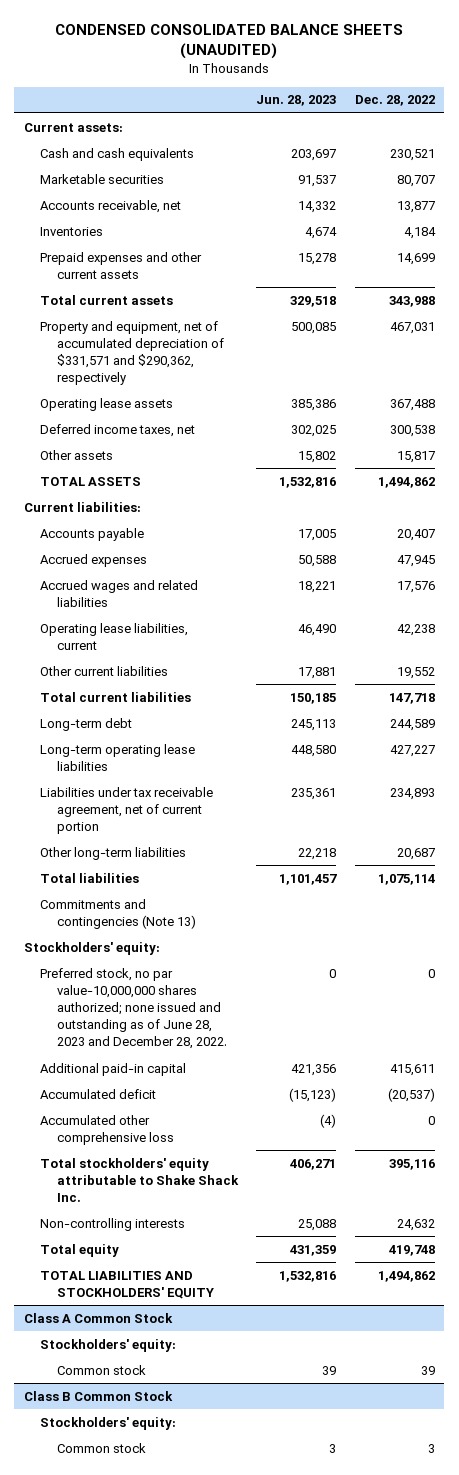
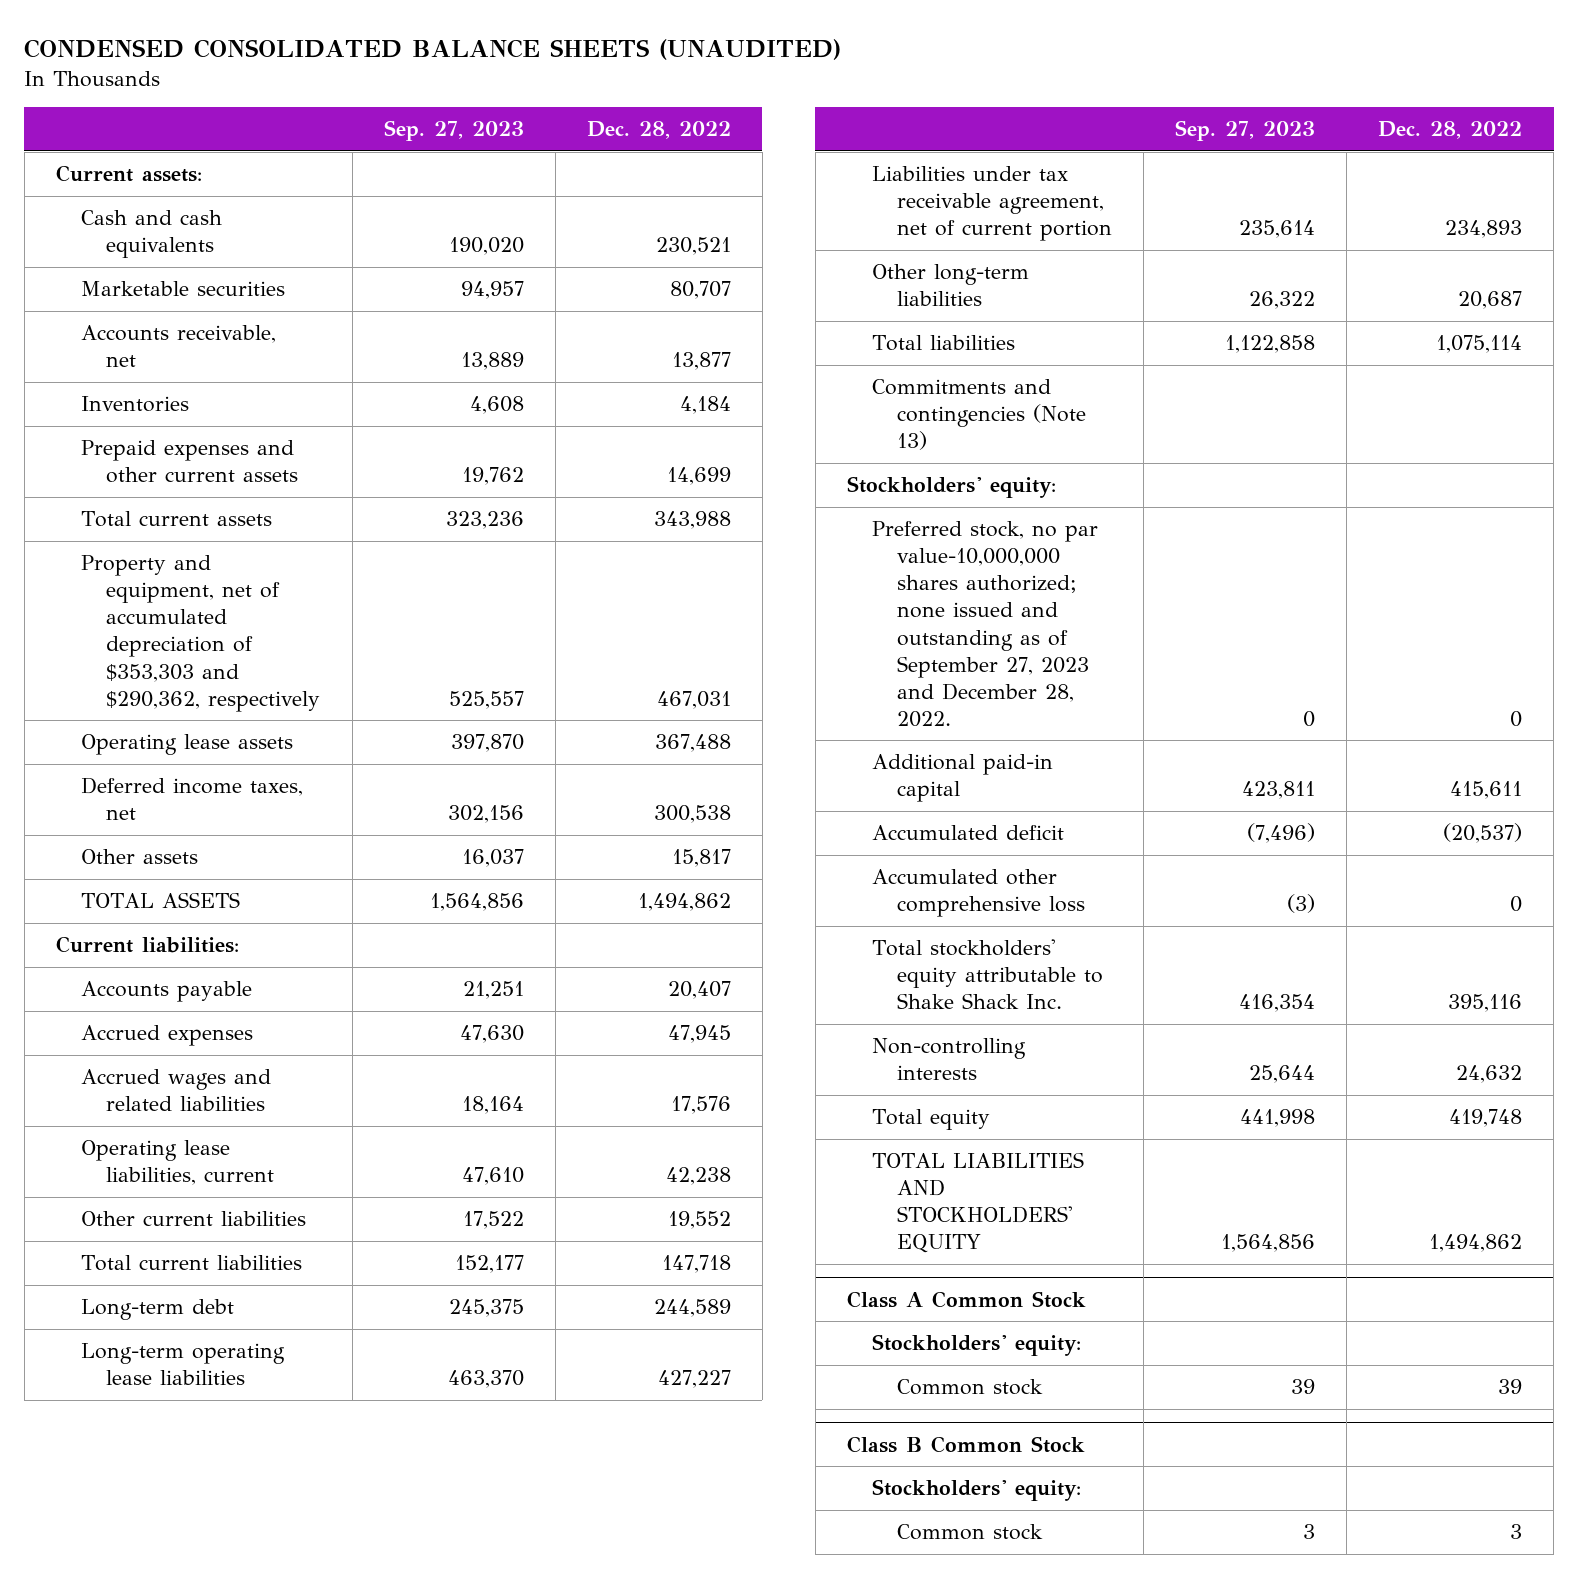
- | Jun. 28, 2023 | Dec. 28, 2022
+ | Sep. 27, 2023 | Dec. 28, 2022
- Property and equipment, net of accumulated depreciation of $331,571 and $290,362, respectively | 500,085 | 467,031
+ Property and equipment, net of accumulated depreciation of $353,303 and $290,362, respectively | 525,557 | 467,031
- Preferred stock, no par value-10,000,000 shares authorized; none issued and outstanding as of June 28, 2023 and December 28, 2022. | 0 | 0
+ Preferred stock, no par value-10,000,000 shares authorized; none issued and outstanding as of September 27, 2023 and December 28, 2022. | 0 | 0

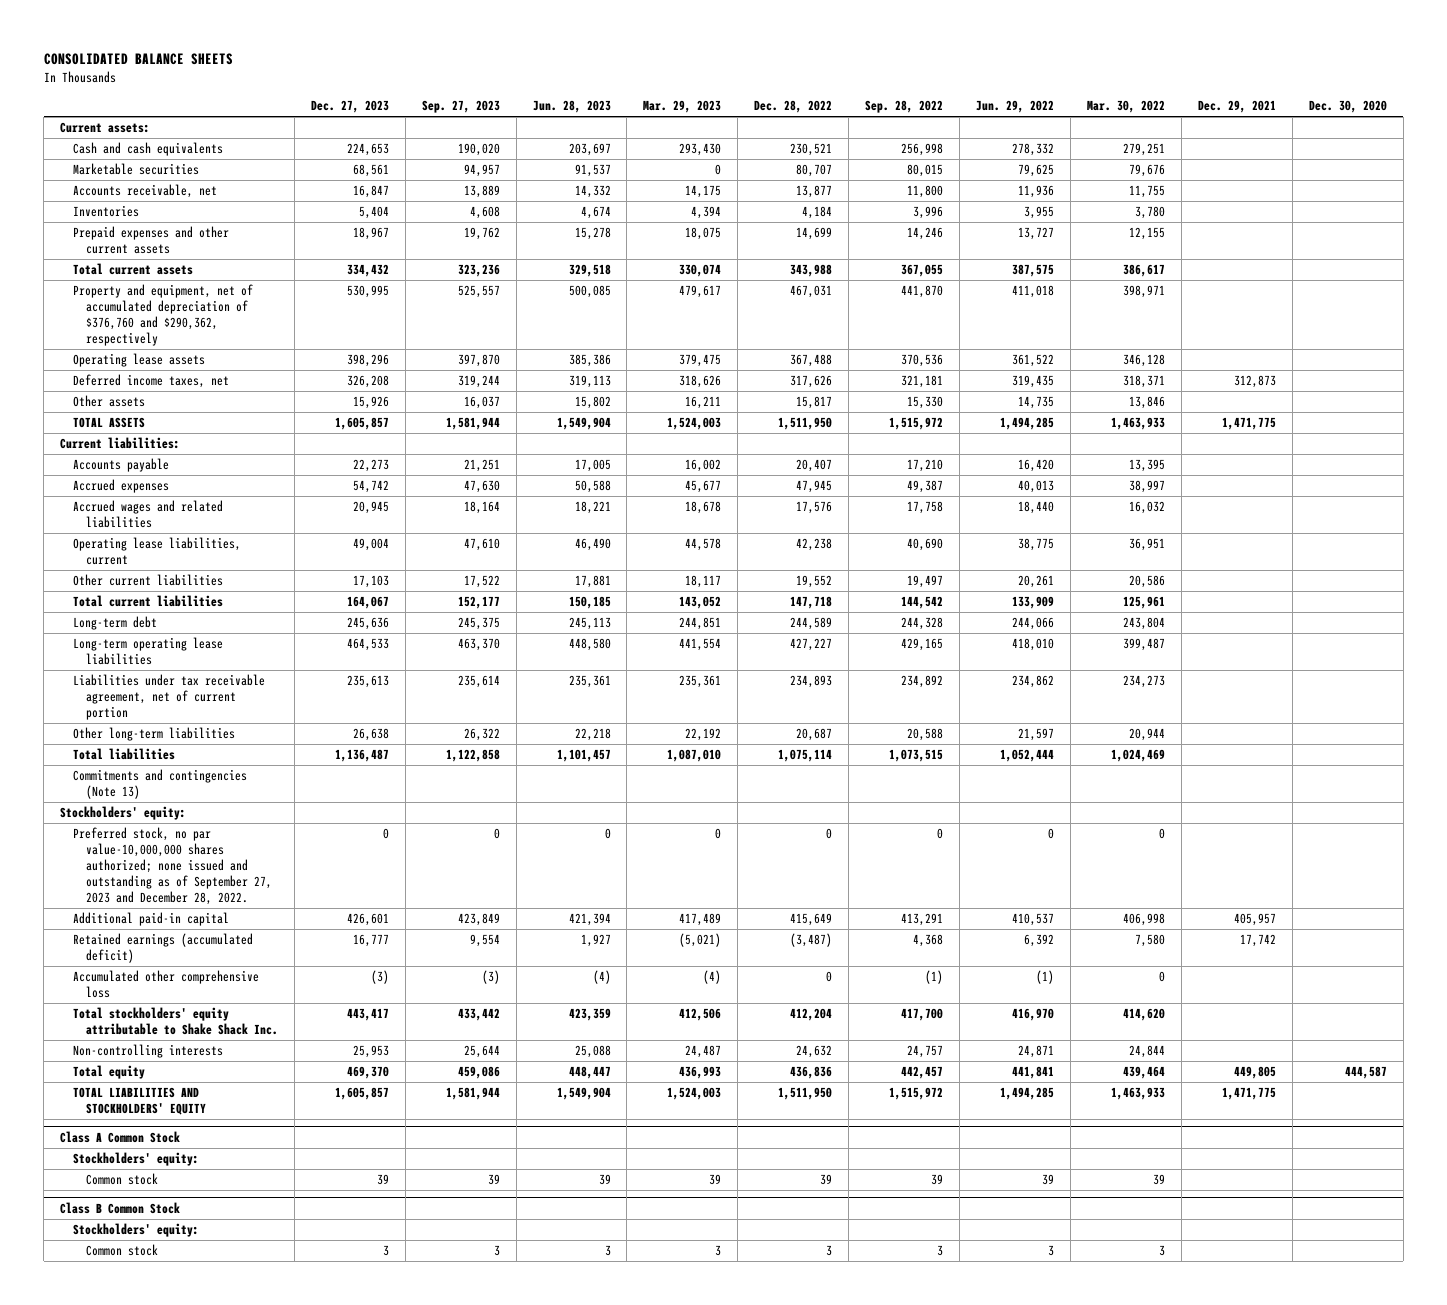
- CONDENSED CONSOLIDATED BALANCE SHEETS (UNAUDITED)
+ CONSOLIDATED BALANCE SHEETS
- | Sep. 27, 2023 | Dec. 28, 2022
+ | Dec. 27, 2023 | Sep. 27, 2023 | Jun. 28, 2023 | Mar. 29, 2023 | Dec. 28, 2022 | Sep. 28, 2022 | Jun. 29, 2022 | Mar. 30, 2022 | Dec. 29, 2021 | Dec. 30, 2020
- Property and equipment, net of accumulated depreciation of $353,303 and $290,362, respectively | 525,557 | 467,031
+ Property and equipment, net of accumulated depreciation of $376,760 and $290,362, respectively | 530,995 | 525,557 | 500,085 | 479,617 | 467,031 | 441,870 | 411,018 | 398,971 | |
- Deferred income taxes, net | 302,156 | 300,538
+ Deferred income taxes, net | 326,208 | 319,244 | 319,113 | 318,626 | 317,626 | 321,181 | 319,435 | 318,371 | 312,873 |
- TOTAL ASSETS | 1,564,856 | 1,494,862
+ TOTAL ASSETS | 1,605,857 | 1,581,944 | 1,549,904 | 1,524,003 | 1,511,950 | 1,515,972 | 1,494,285 | 1,463,933 | 1,471,775 |
- Additional paid-in capital | 423,811 | 415,611
- Accumulated deficit | (7,496) | (20,537)
+ Additional paid-in capital | 426,601 | 423,849 | 421,394 | 417,489 | 415,649 | 413,291 | 410,537 | 406,998 | 405,957 |
+ Retained earnings (accumulated deficit) | 16,777 | 9,554 | 1,927 | (5,021) | (3,487) | 4,368 | 6,392 | 7,580 | 17,742 |
- Total stockholders' equity attributable to Shake Shack Inc. | 416,354 | 395,116
+ Total stockholders' equity attributable to Shake Shack Inc. | 443,417 | 433,442 | 423,359 | 412,506 | 412,204 | 417,700 | 416,970 | 414,620 | |
- Total equity | 441,998 | 419,748
- TOTAL LIABILITIES AND STOCKHOLDERS' EQUITY | 1,564,856 | 1,494,862
+ Total equity | 469,370 | 459,086 | 448,447 | 436,993 | 436,836 | 442,457 | 441,841 | 439,464 | 449,805 | 444,587
+ TOTAL LIABILITIES AND STOCKHOLDERS' EQUITY | 1,605,857 | 1,581,944 | 1,549,904 | 1,524,003 | 1,511,950 | 1,515,972 | 1,494,285 | 1,463,933 | 1,471,775 |

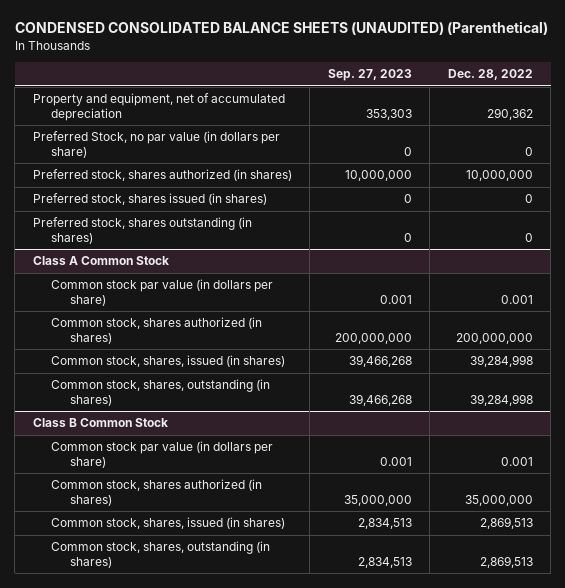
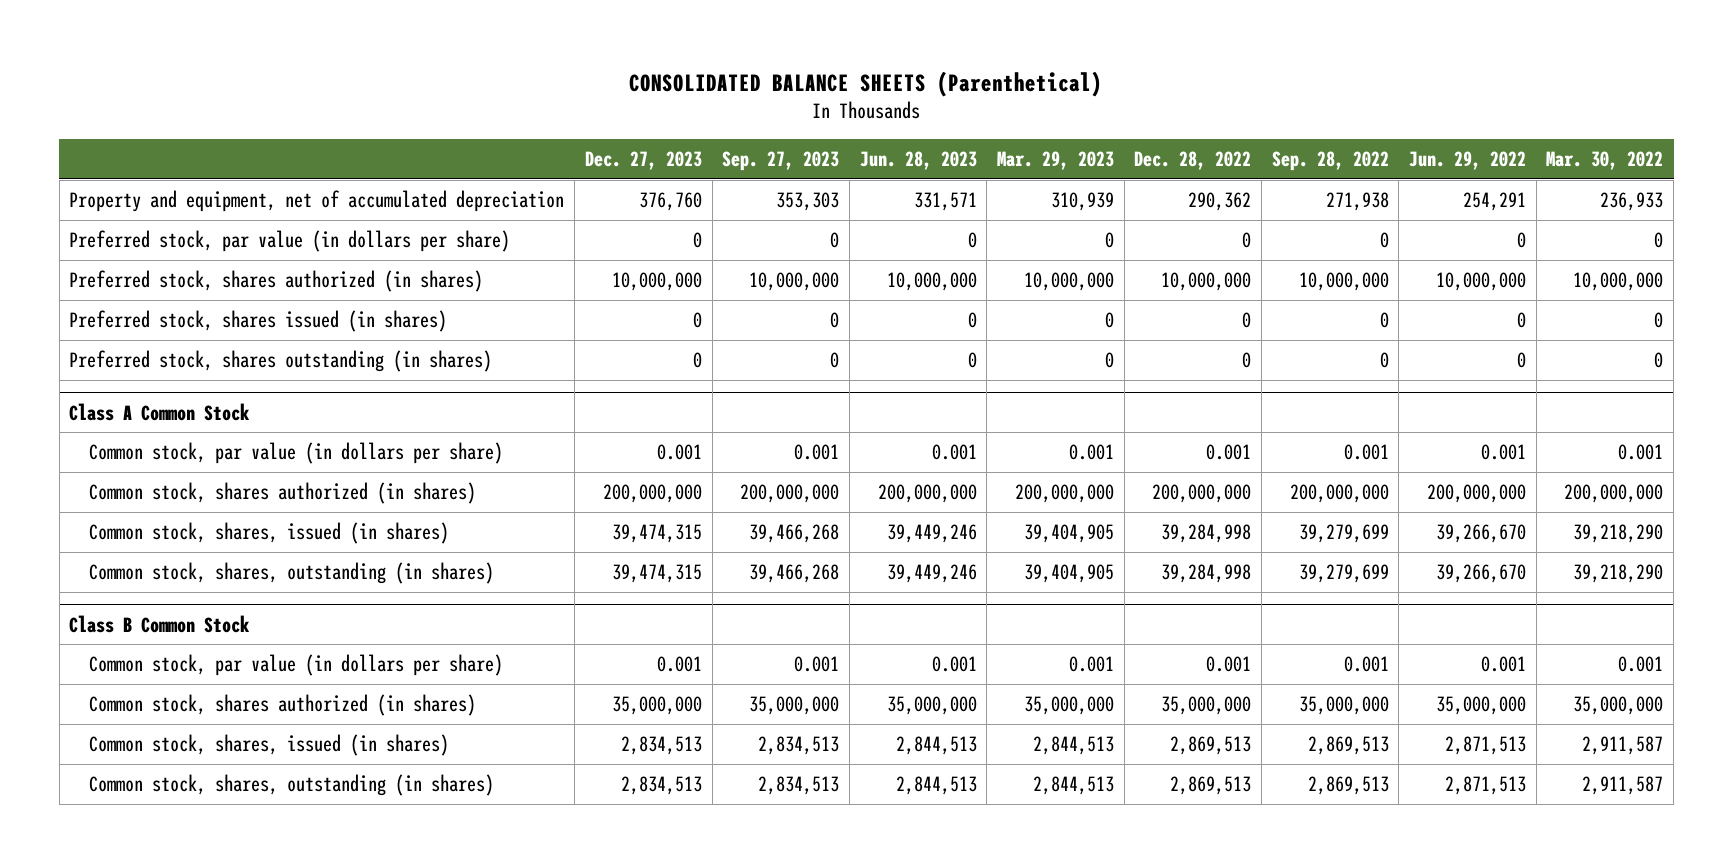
- CONDENSED CONSOLIDATED BALANCE SHEETS (UNAUDITED) (Parenthetical)
+ CONSOLIDATED BALANCE SHEETS (Parenthetical)
- | Sep. 27, 2023 | Dec. 28, 2022
+ | Dec. 27, 2023 | Sep. 27, 2023 | Jun. 28, 2023 | Mar. 29, 2023 | Dec. 28, 2022 | Sep. 28, 2022 | Jun. 29, 2022 | Mar. 30, 2022
- Preferred Stock, no par value (in dollars per share) | 0 | 0
+ Preferred stock, par value (in dollars per share) | 0 | 0 | 0 | 0 | 0 | 0 | 0 | 0
@ Class A Common Stock
- Common stock par value (in dollars per share) | 0.001 | 0.001
+ Common stock, par value (in dollars per share) | 0.001 | 0.001 | 0.001 | 0.001 | 0.001 | 0.001 | 0.001 | 0.001
@ Class B Common Stock
- Common stock par value (in dollars per share) | 0.001 | 0.001
+ Common stock, par value (in dollars per share) | 0.001 | 0.001 | 0.001 | 0.001 | 0.001 | 0.001 | 0.001 | 0.001

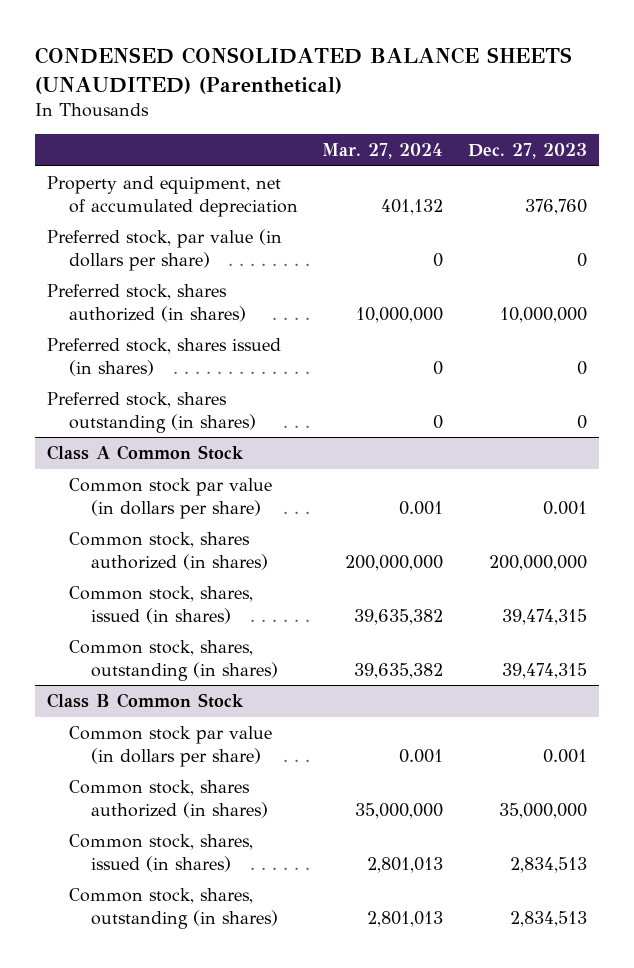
- CONSOLIDATED BALANCE SHEETS (Parenthetical)
+ CONDENSED CONSOLIDATED BALANCE SHEETS (UNAUDITED) (Parenthetical)
- | Dec. 27, 2023 | Sep. 27, 2023 | Jun. 28, 2023 | Mar. 29, 2023 | Dec. 28, 2022 | Sep. 28, 2022 | Jun. 29, 2022 | Mar. 30, 2022
+ | Mar. 27, 2024 | Dec. 27, 2023
@ Class A Common Stock
- Common stock, par value (in dollars per share) | 0.001 | 0.001 | 0.001 | 0.001 | 0.001 | 0.001 | 0.001 | 0.001
+ Common stock par value (in dollars per share) | 0.001 | 0.001
@ Class B Common Stock
- Common stock, par value (in dollars per share) | 0.001 | 0.001 | 0.001 | 0.001 | 0.001 | 0.001 | 0.001 | 0.001
+ Common stock par value (in dollars per share) | 0.001 | 0.001

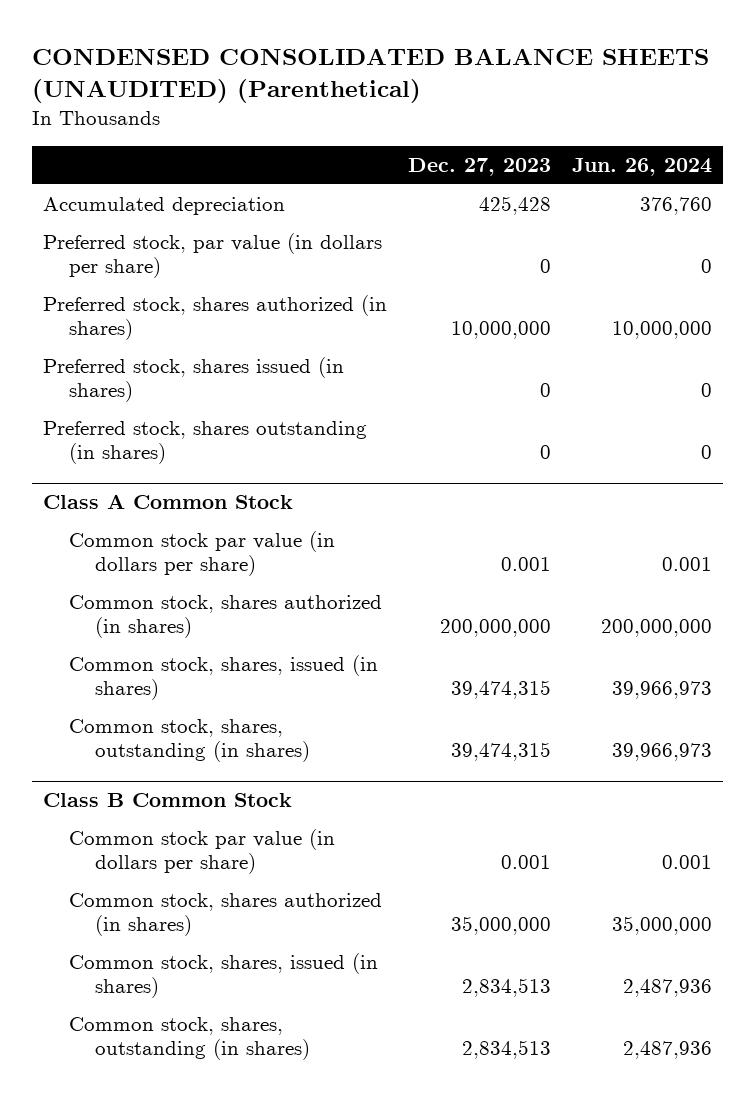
- | Mar. 27, 2024 | Dec. 27, 2023
+ | Dec. 27, 2023 | Jun. 26, 2024
- Property and equipment, net of accumulated depreciation | 401,132 | 376,760
+ Accumulated depreciation | 425,428 | 376,760

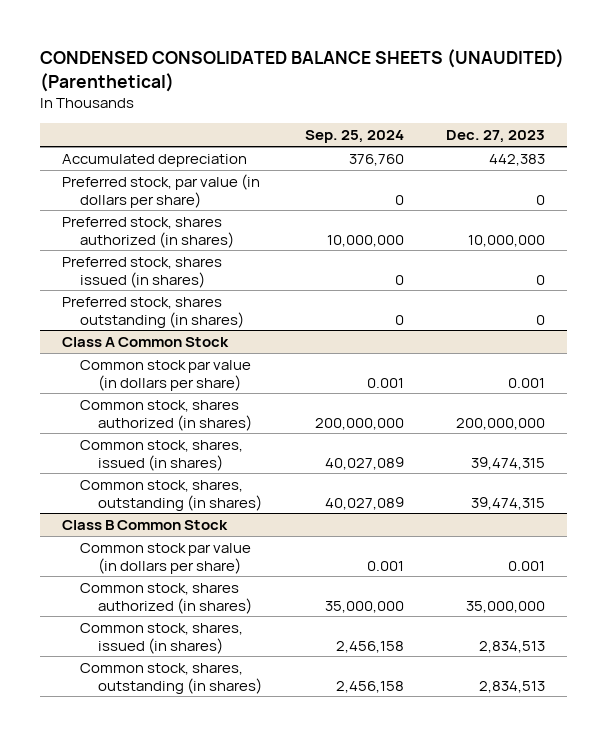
- | Dec. 27, 2023 | Jun. 26, 2024
+ | Sep. 25, 2024 | Dec. 27, 2023
- Accumulated depreciation | 425,428 | 376,760
+ Accumulated depreciation | 376,760 | 442,383

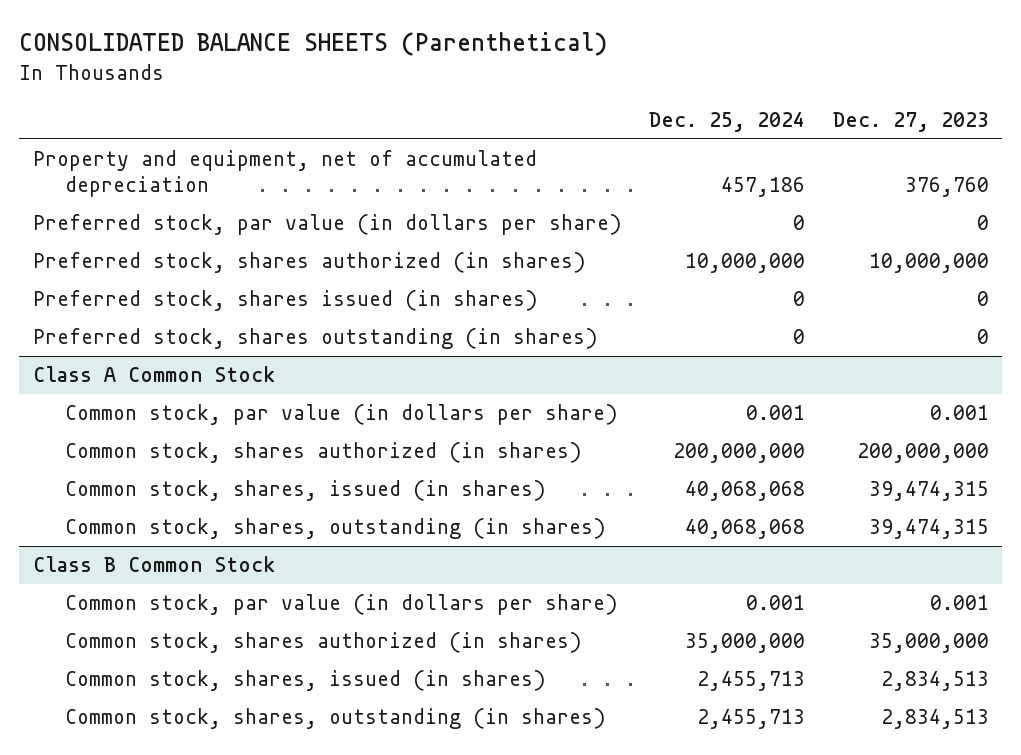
- CONDENSED CONSOLIDATED BALANCE SHEETS (UNAUDITED) (Parenthetical)
+ CONSOLIDATED BALANCE SHEETS (Parenthetical)
- | Sep. 25, 2024 | Dec. 27, 2023
+ | Dec. 25, 2024 | Dec. 27, 2023
- Accumulated depreciation | 376,760 | 442,383
+ Property and equipment, net of accumulated depreciation | 457,186 | 376,760
@ Class A Common Stock
- Common stock par value (in dollars per share) | 0.001 | 0.001
+ Common stock, par value (in dollars per share) | 0.001 | 0.001
@ Class B Common Stock
- Common stock par value (in dollars per share) | 0.001 | 0.001
+ Common stock, par value (in dollars per share) | 0.001 | 0.001

